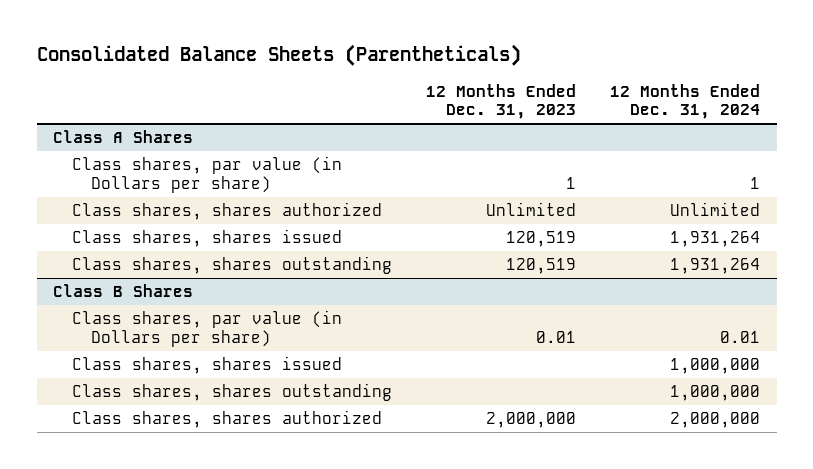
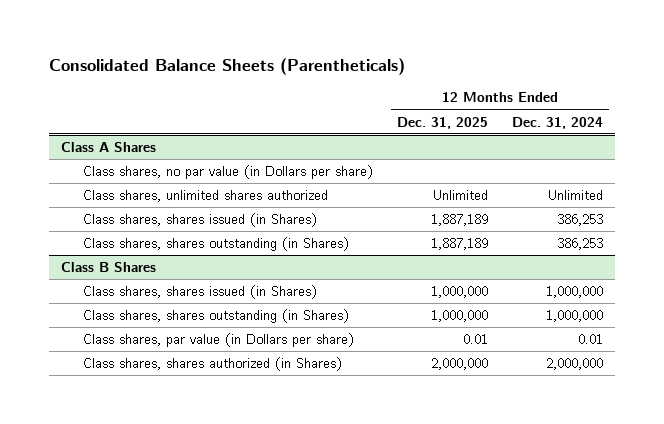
- | 12 Months Ended Dec. 31, 2023 | 12 Months Ended Dec. 31, 2024
+ | 12 Months Ended Dec. 31, 2025 | 12 Months Ended Dec. 31, 2024
@ Class A Shares
- Class shares, par value (in Dollars per share) | 1 | 1
- Class shares, shares authorized | Unlimited | Unlimited
- Class shares, shares issued | 120,519 | 1,931,264
- Class shares, shares outstanding | 120,519 | 1,931,264
+ Class shares, no par value (in Dollars per share)
+ Class shares, unlimited shares authorized | Unlimited | Unlimited
+ Class shares, shares issued (in Shares) | 1,887,189 | 386,253
+ Class shares, shares outstanding (in Shares) | 1,887,189 | 386,253
@ Class B Shares
+ Class shares, shares issued (in Shares) | 1,000,000 | 1,000,000
+ Class shares, shares outstanding (in Shares) | 1,000,000 | 1,000,000
- Class shares, shares issued | | 1,000,000
- Class shares, shares outstanding | | 1,000,000
- Class shares, shares authorized | 2,000,000 | 2,000,000
+ Class shares, shares authorized (in Shares) | 2,000,000 | 2,000,000

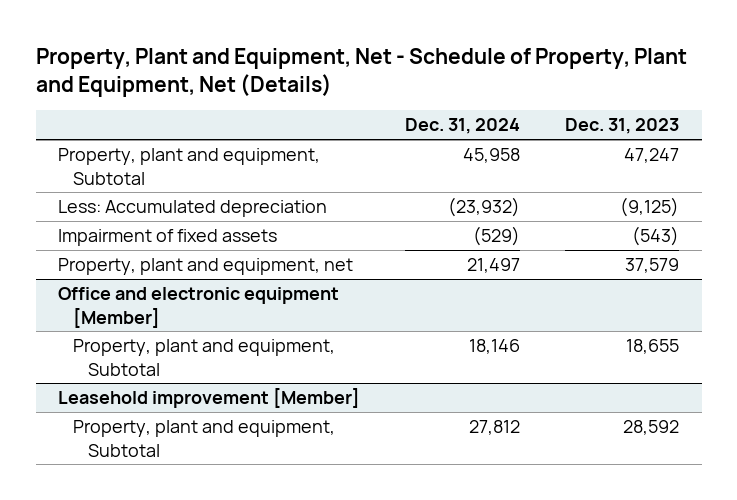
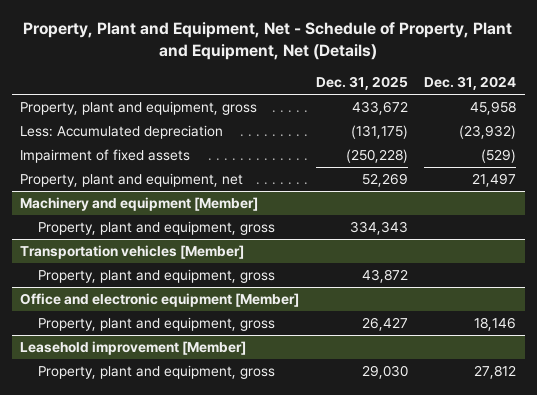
- | Dec. 31, 2024 | Dec. 31, 2023
+ | Dec. 31, 2025 | Dec. 31, 2024
- Property, plant and equipment, Subtotal | 45,958 | 47,247
+ Property, plant and equipment, gross | 433,672 | 45,958
+ Machinery and equipment [Member]
+ Property, plant and equipment, gross | 334,343 |
+ Transportation vehicles [Member]
+ Property, plant and equipment, gross | 43,872 |
@ Office and electronic equipment [Member]
- Property, plant and equipment, Subtotal | 18,146 | 18,655
+ Property, plant and equipment, gross | 26,427 | 18,146
@ Leasehold improvement [Member]
- Property, plant and equipment, Subtotal | 27,812 | 28,592
+ Property, plant and equipment, gross | 29,030 | 27,812

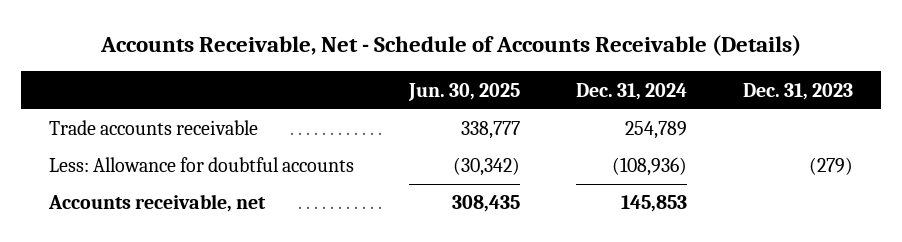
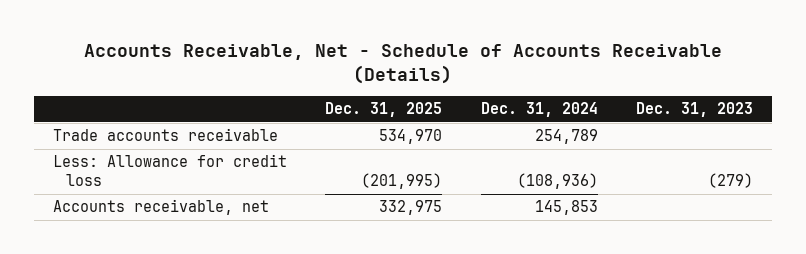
- | Jun. 30, 2025 | Dec. 31, 2024 | Dec. 31, 2023
+ | Dec. 31, 2025 | Dec. 31, 2024 | Dec. 31, 2023
- Less: Allowance for doubtful accounts | (30,342) | (108,936) | (279)
+ Less: Allowance for credit loss | (201,995) | (108,936) | (279)

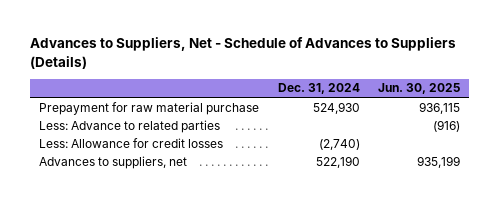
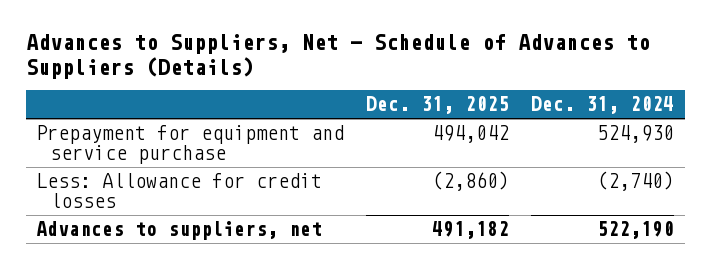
- | Dec. 31, 2024 | Jun. 30, 2025
+ | Dec. 31, 2025 | Dec. 31, 2024
- Prepayment for raw material purchase | 524,930 | 936,115
- Less: Advance to related parties | | (916)
+ Prepayment for equipment and service purchase | 494,042 | 524,930

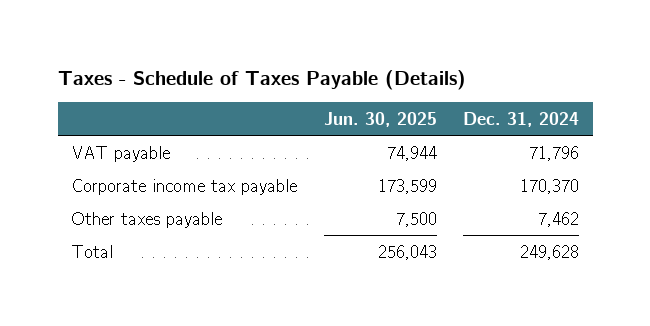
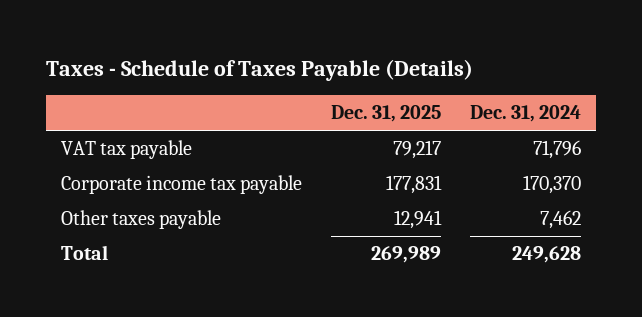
- | Jun. 30, 2025 | Dec. 31, 2024
+ | Dec. 31, 2025 | Dec. 31, 2024
- VAT payable | 74,944 | 71,796
+ VAT tax payable | 79,217 | 71,796

